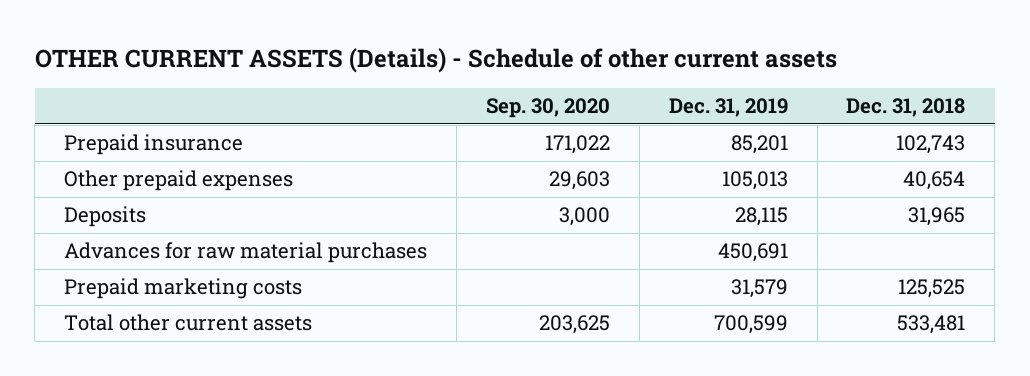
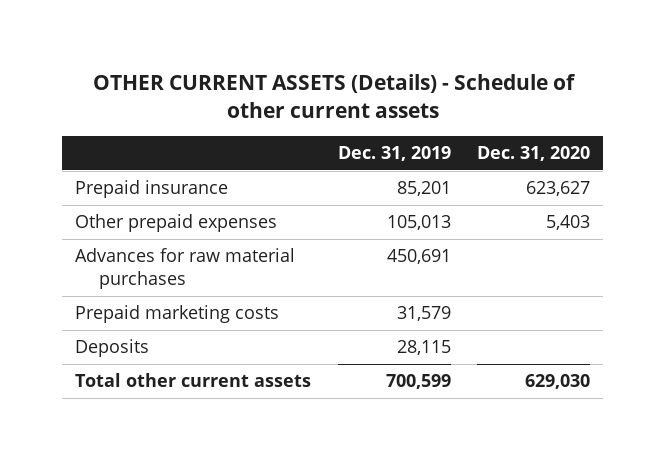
- | Sep. 30, 2020 | Dec. 31, 2019 | Dec. 31, 2018
+ | Dec. 31, 2019 | Dec. 31, 2020
moved down: Deposits | 28,115 |

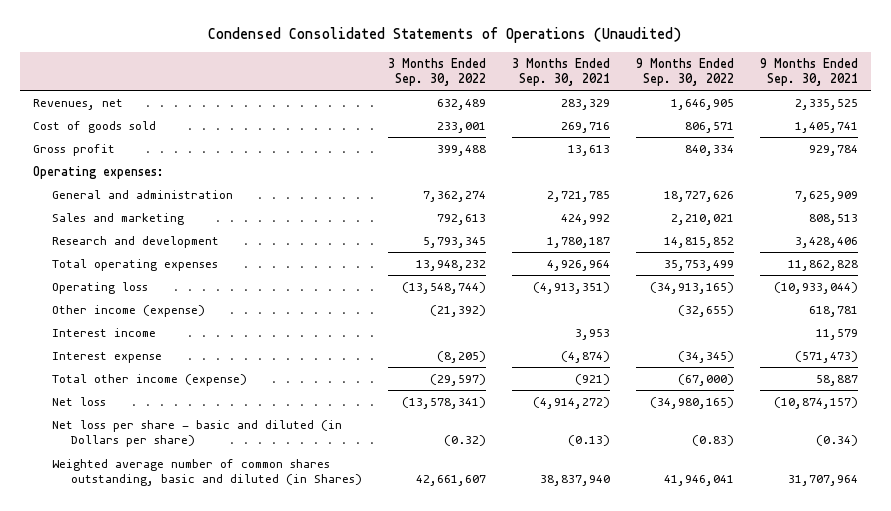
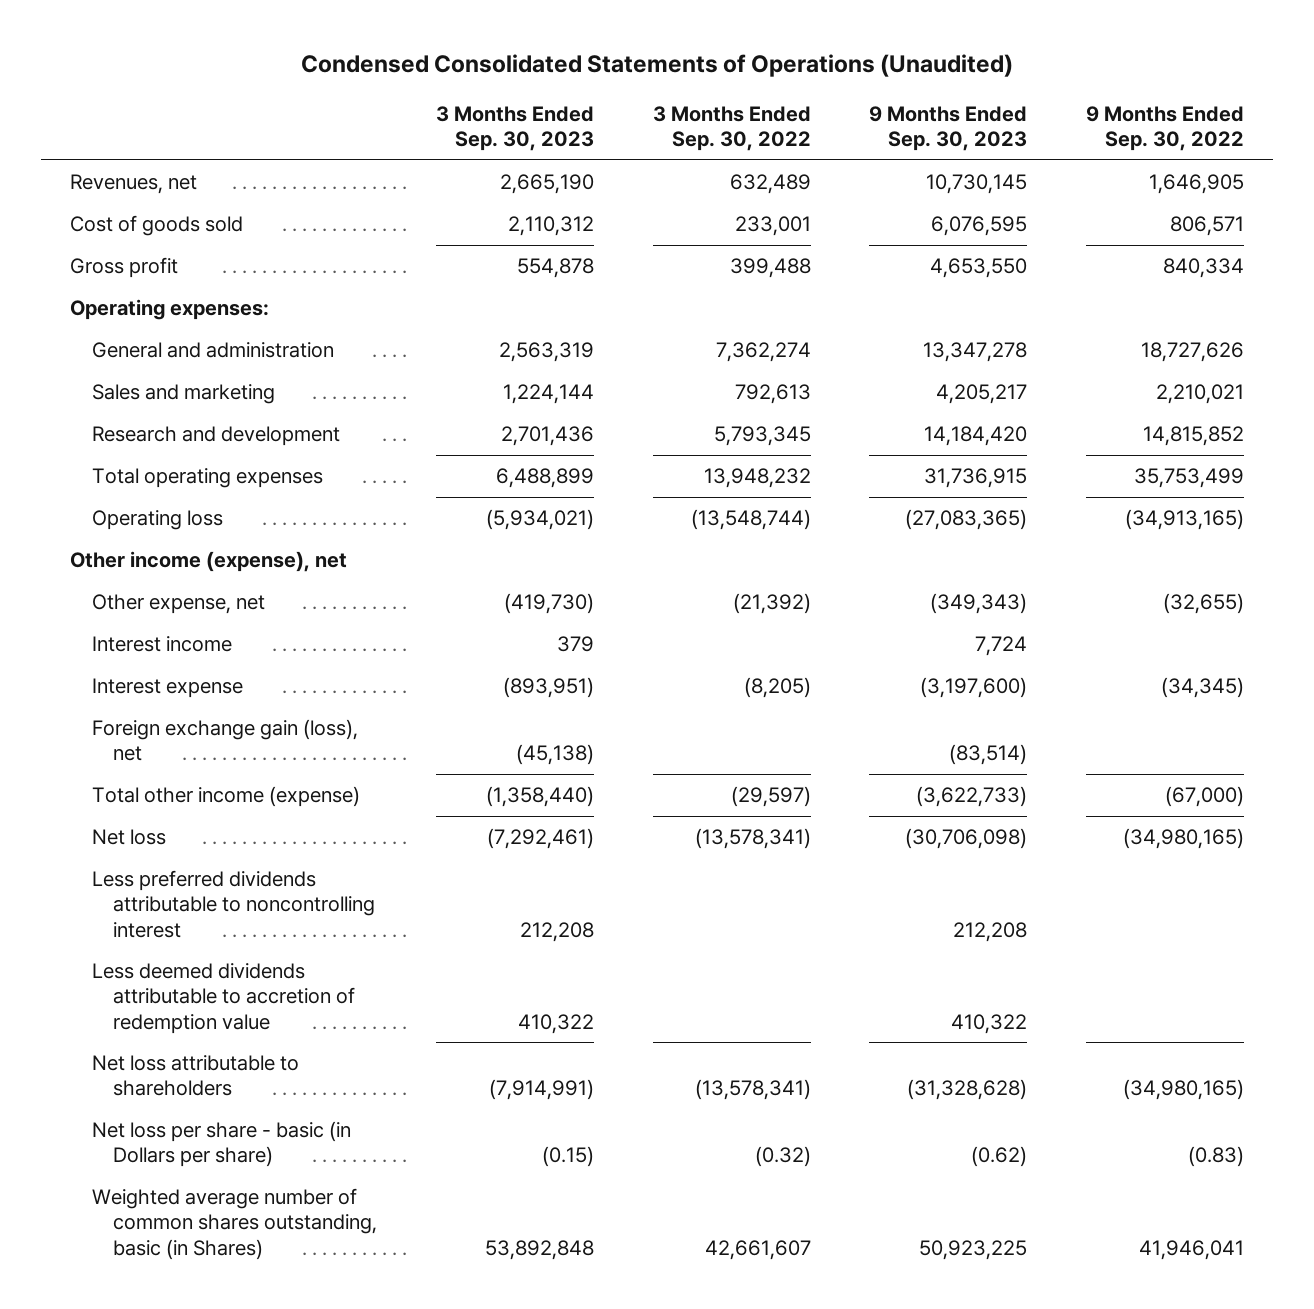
- | 3 Months Ended Sep. 30, 2022 | 3 Months Ended Sep. 30, 2021 | 9 Months Ended Sep. 30, 2022 | 9 Months Ended Sep. 30, 2021
+ | 3 Months Ended Sep. 30, 2023 | 3 Months Ended Sep. 30, 2022 | 9 Months Ended Sep. 30, 2023 | 9 Months Ended Sep. 30, 2022
- Other income (expense) | (21,392) | | (32,655) | 618,781
+ Other income (expense), net
+ Other expense, net | (419,730) | (21,392) | (349,343) | (32,655)
+ Foreign exchange gain (loss), net | (45,138) | | (83,514) |
- Net loss per share - basic and diluted (in Dollars per share) | (0.32) | (0.13) | (0.83) | (0.34)
- Weighted average number of common shares outstanding, basic and diluted (in Shares) | 42,661,607 | 38,837,940 | 41,946,041 | 31,707,964
+ Less preferred dividends attributable to noncontrolling interest | 212,208 | | 212,208 |
+ Less deemed dividends attributable to accretion of redemption value | 410,322 | | 410,322 |
+ Net loss attributable to shareholders | (7,914,991) | (13,578,341) | (31,328,628) | (34,980,165)
+ Net loss per share - basic (in Dollars per share) | (0.15) | (0.32) | (0.62) | (0.83)
+ Weighted average number of common shares outstanding, basic (in Shares) | 53,892,848 | 42,661,607 | 50,923,225 | 41,946,041

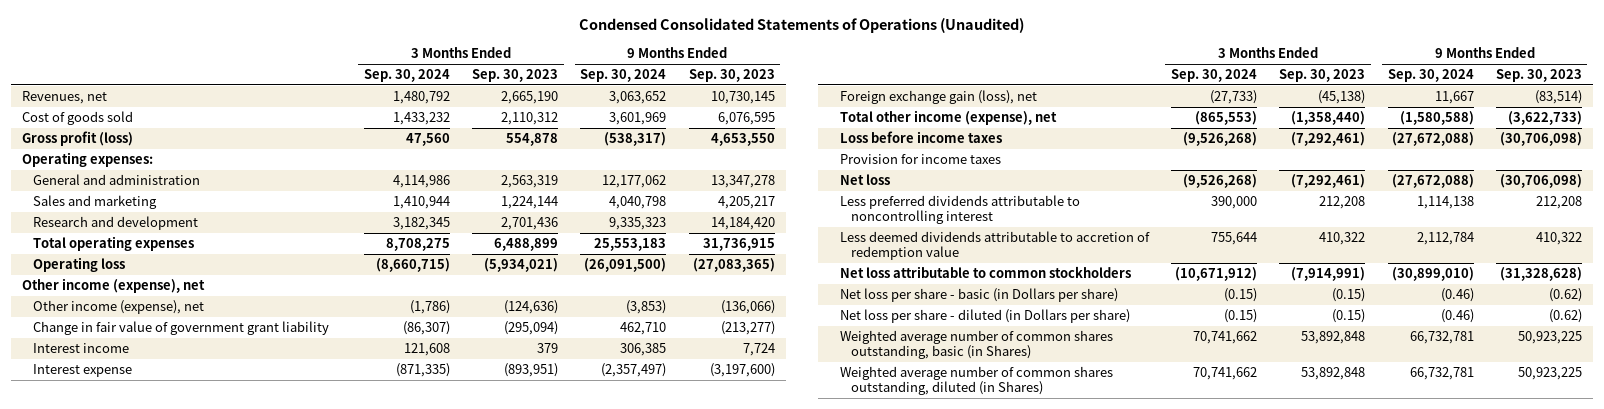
- | 3 Months Ended Sep. 30, 2023 | 3 Months Ended Sep. 30, 2022 | 9 Months Ended Sep. 30, 2023 | 9 Months Ended Sep. 30, 2022
+ | 3 Months Ended Sep. 30, 2024 | 3 Months Ended Sep. 30, 2023 | 9 Months Ended Sep. 30, 2024 | 9 Months Ended Sep. 30, 2023
- Gross profit | 554,878 | 399,488 | 4,653,550 | 840,334
+ Gross profit (loss) | 47,560 | 554,878 | (538,317) | 4,653,550
- Other expense, net | (419,730) | (21,392) | (349,343) | (32,655)
+ Other income (expense), net | (1,786) | (124,636) | (3,853) | (136,066)
+ Change in fair value of government grant liability | (86,307) | (295,094) | 462,710 | (213,277)
- Total other income (expense) | (1,358,440) | (29,597) | (3,622,733) | (67,000)
+ Total other income (expense), net | (865,553) | (1,358,440) | (1,580,588) | (3,622,733)
+ Loss before income taxes | (9,526,268) | (7,292,461) | (27,672,088) | (30,706,098)
+ Provision for income taxes
- Net loss attributable to shareholders | (7,914,991) | (13,578,341) | (31,328,628) | (34,980,165)
+ Net loss attributable to common stockholders | (10,671,912) | (7,914,991) | (30,899,010) | (31,328,628)
+ Net loss per share - diluted (in Dollars per share) | (0.15) | (0.15) | (0.46) | (0.62)
+ Weighted average number of common shares outstanding, diluted (in Shares) | 70,741,662 | 53,892,848 | 66,732,781 | 50,923,225

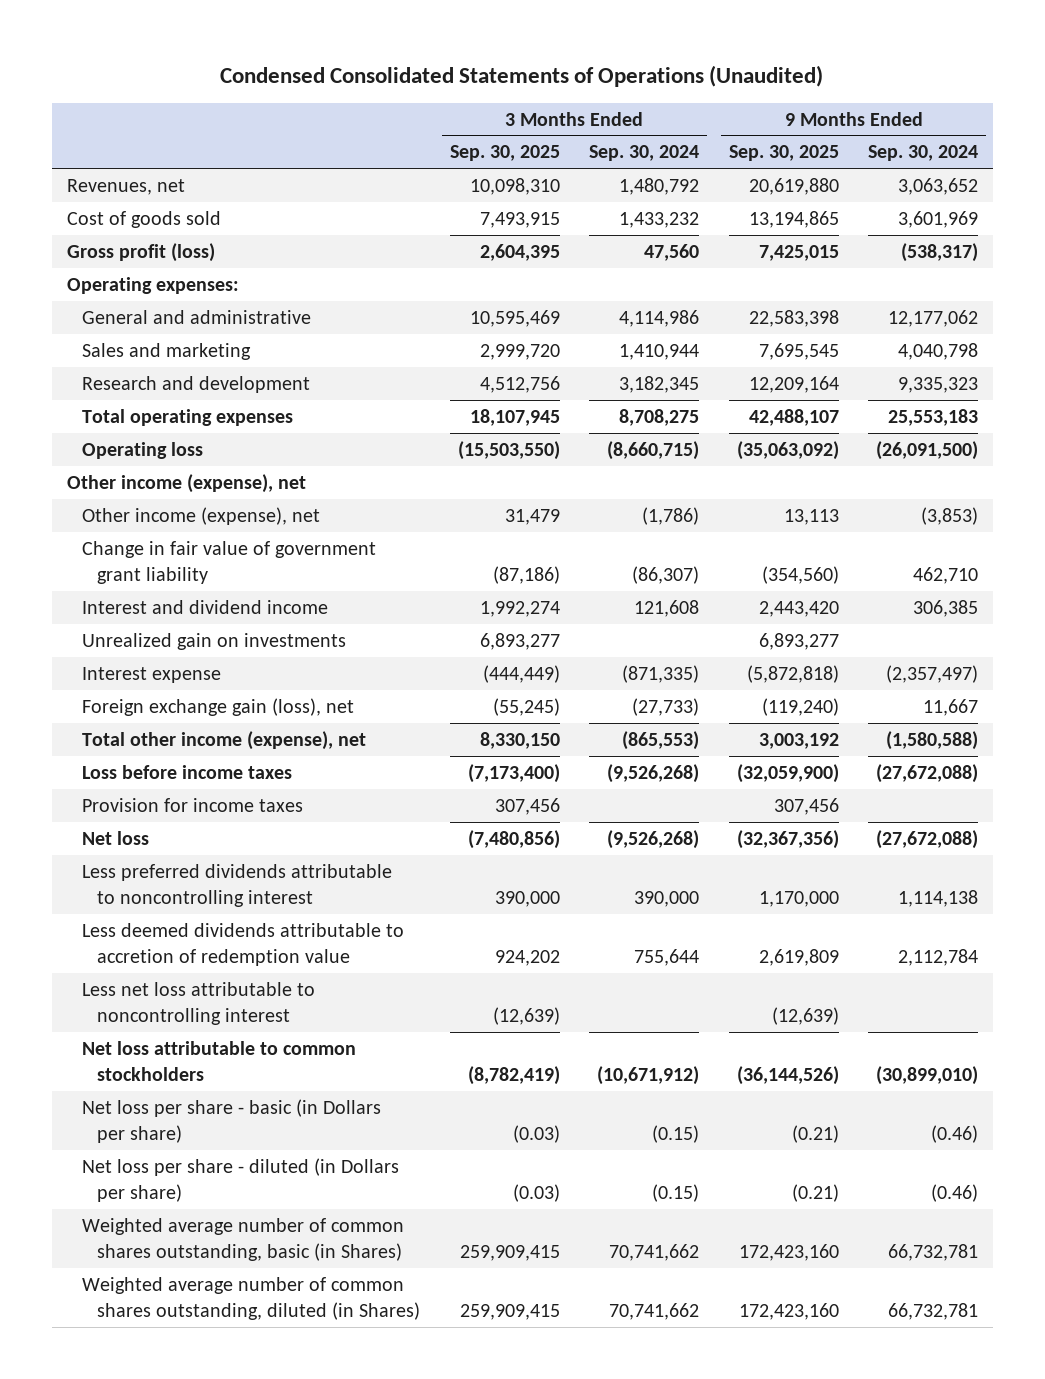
- | 3 Months Ended Sep. 30, 2024 | 3 Months Ended Sep. 30, 2023 | 9 Months Ended Sep. 30, 2024 | 9 Months Ended Sep. 30, 2023
+ | 3 Months Ended Sep. 30, 2025 | 3 Months Ended Sep. 30, 2024 | 9 Months Ended Sep. 30, 2025 | 9 Months Ended Sep. 30, 2024
- General and administration | 4,114,986 | 2,563,319 | 12,177,062 | 13,347,278
+ General and administrative | 10,595,469 | 4,114,986 | 22,583,398 | 12,177,062
- Interest income | 121,608 | 379 | 306,385 | 7,724
+ Interest and dividend income | 1,992,274 | 121,608 | 2,443,420 | 306,385
+ Unrealized gain on investments | 6,893,277 | | 6,893,277 |
+ Less net loss attributable to noncontrolling interest | (12,639) | | (12,639) |

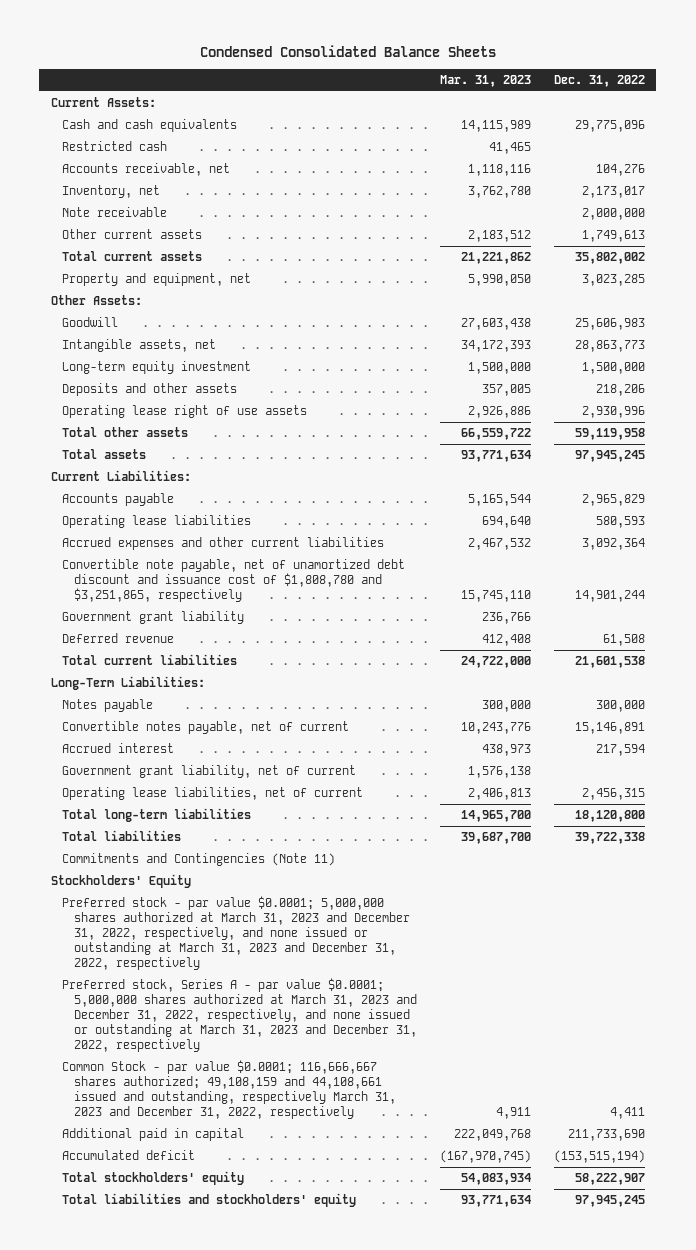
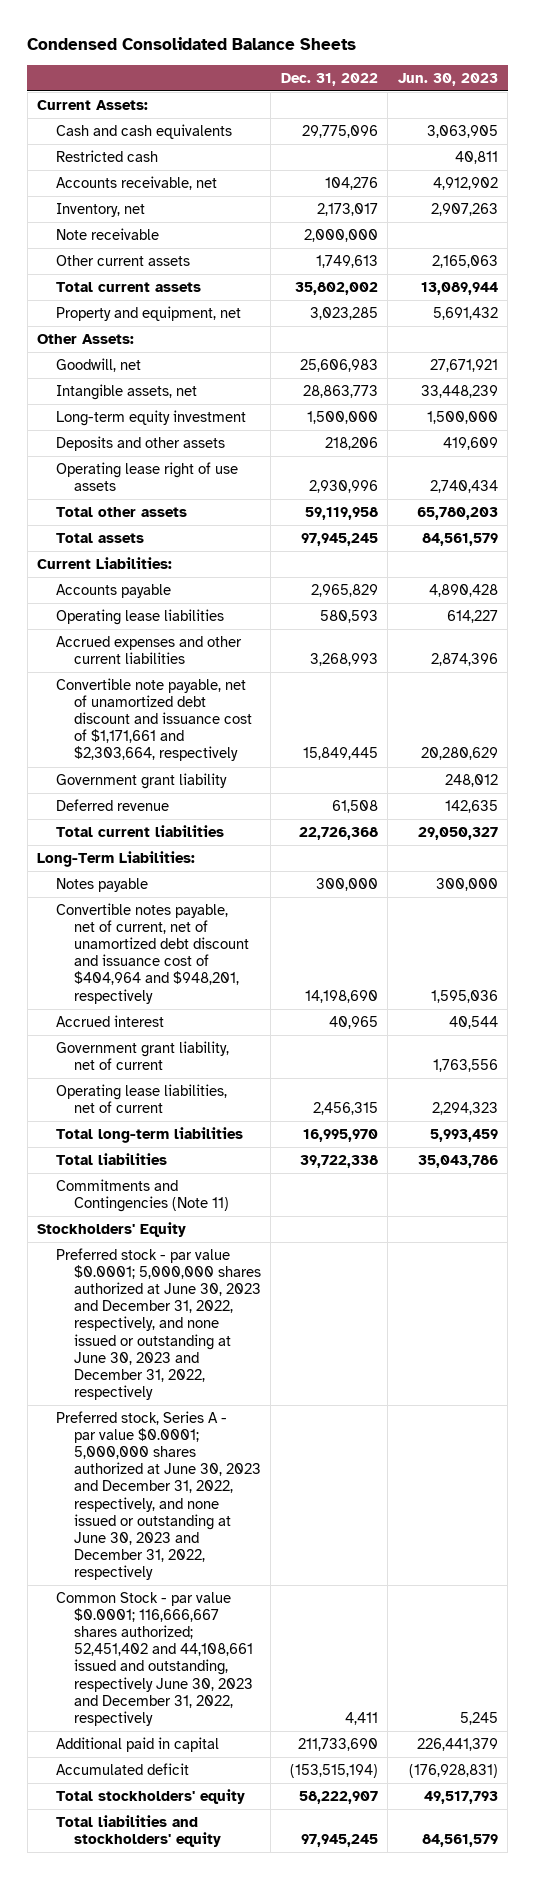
- | Mar. 31, 2023 | Dec. 31, 2022
+ | Dec. 31, 2022 | Jun. 30, 2023
- Goodwill | 27,603,438 | 25,606,983
+ Goodwill, net | 25,606,983 | 27,671,921
- Accrued expenses and other current liabilities | 2,467,532 | 3,092,364
- Convertible note payable, net of unamortized debt discount and issuance cost of $1,808,780 and $3,251,865, respectively | 15,745,110 | 14,901,244
+ Accrued expenses and other current liabilities | 3,268,993 | 2,874,396
+ Convertible note payable, net of unamortized debt discount and issuance cost of $1,171,661 and $2,303,664, respectively | 15,849,445 | 20,280,629
- Total current liabilities | 24,722,000 | 21,601,538
+ Total current liabilities | 22,726,368 | 29,050,327
- Convertible notes payable, net of current | 10,243,776 | 15,146,891
- Accrued interest | 438,973 | 217,594
+ Convertible notes payable, net of current, net of unamortized debt discount and issuance cost of $404,964 and $948,201, respectively | 14,198,690 | 1,595,036
+ Accrued interest | 40,965 | 40,544
- Total long-term liabilities | 14,965,700 | 18,120,800
+ Total long-term liabilities | 16,995,970 | 5,993,459
- Preferred stock - par value $0.0001; 5,000,000 shares authorized at March 31, 2023 and December 31, 2022, respectively, and none issued or outstanding at March 31, 2023 and December 31, 2022, respectively
- Preferred stock, Series A - par value $0.0001; 5,000,000 shares authorized at March 31, 2023 and December 31, 2022, respectively, and none issued or outstanding at March 31, 2023 and December 31, 2022, respectively
- Common Stock - par value $0.0001; 116,666,667 shares authorized; 49,108,159 and 44,108,661 issued and outstanding, respectively March 31, 2023 and December 31, 2022, respectively | 4,911 | 4,411
+ Preferred stock - par value $0.0001; 5,000,000 shares authorized at June 30, 2023 and December 31, 2022, respectively, and none issued or outstanding at June 30, 2023 and December 31, 2022, respectively
+ Preferred stock, Series A - par value $0.0001; 5,000,000 shares authorized at June 30, 2023 and December 31, 2022, respectively, and none issued or outstanding at June 30, 2023 and December 31, 2022, respectively
+ Common Stock - par value $0.0001; 116,666,667 shares authorized; 52,451,402 and 44,108,661 issued and outstanding, respectively June 30, 2023 and December 31, 2022, respectively | 4,411 | 5,245

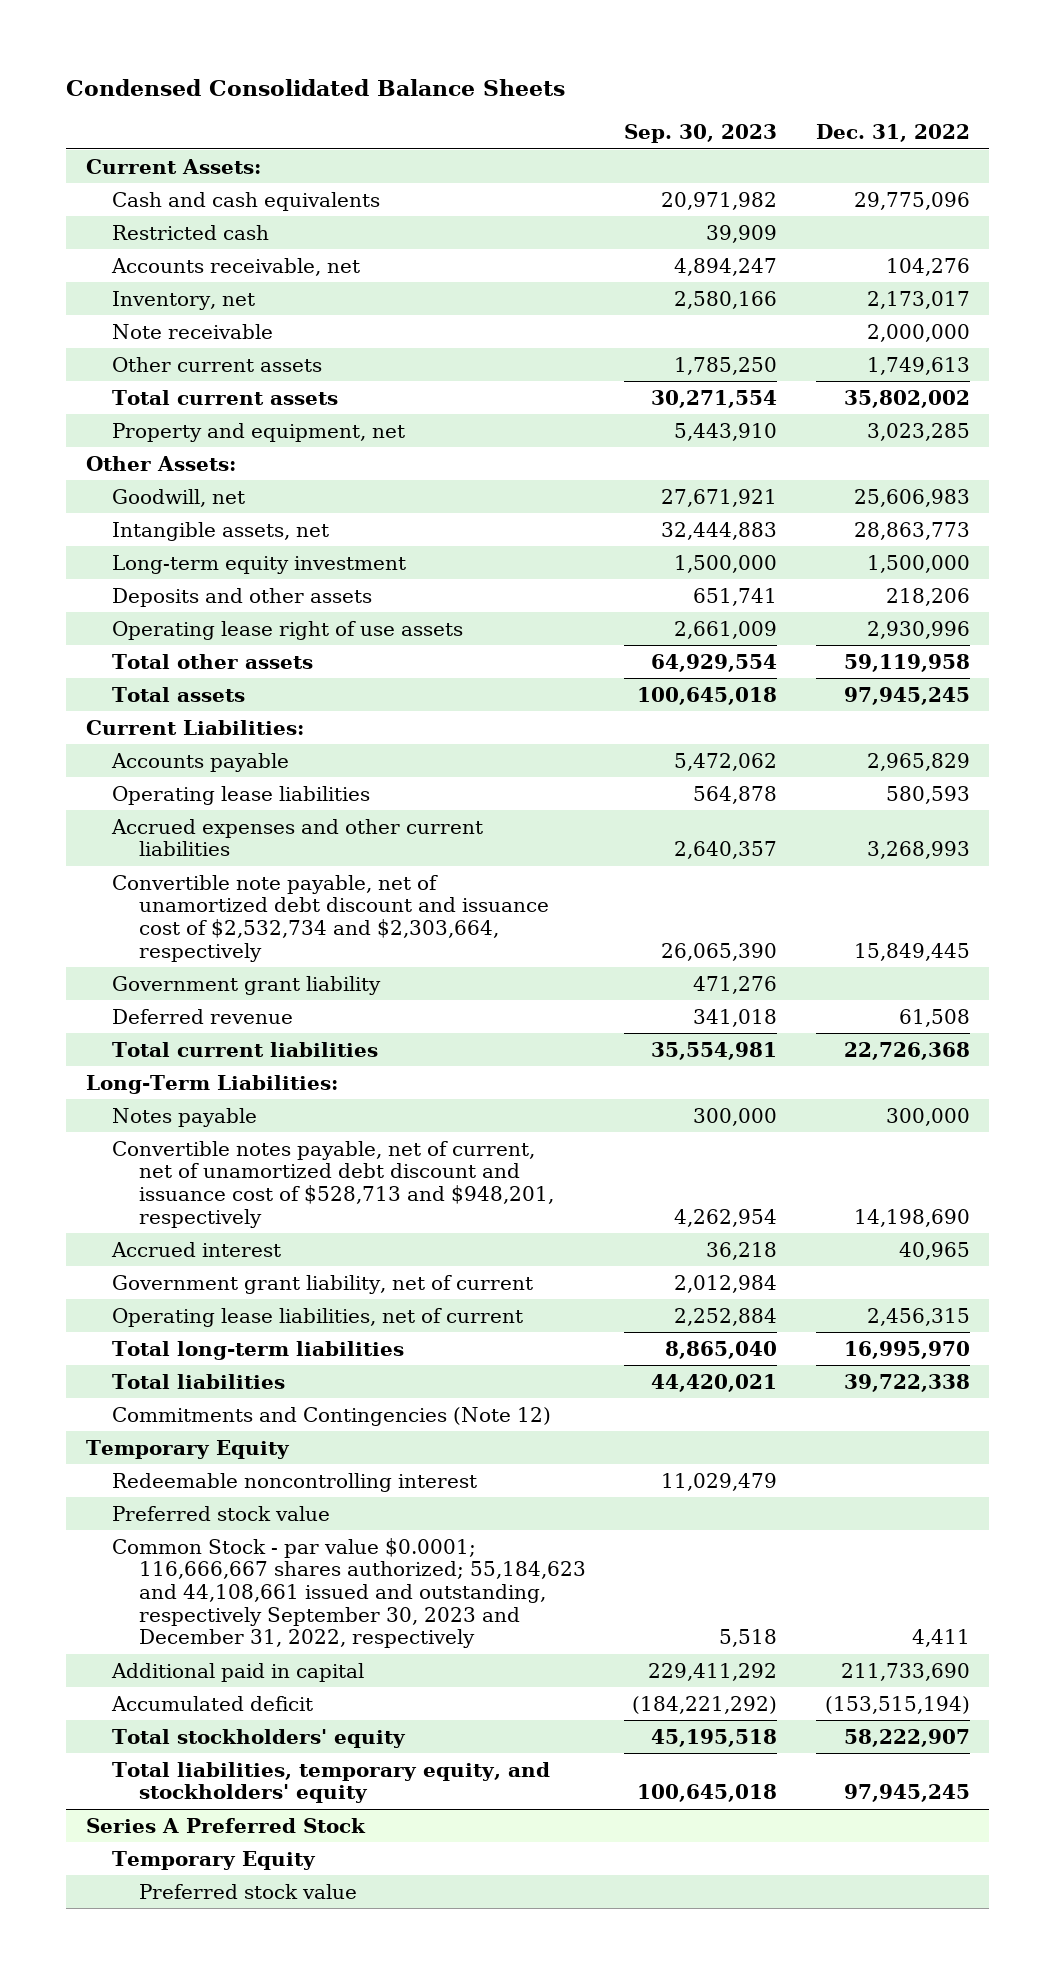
- | Dec. 31, 2022 | Jun. 30, 2023
+ | Sep. 30, 2023 | Dec. 31, 2022
- Convertible note payable, net of unamortized debt discount and issuance cost of $1,171,661 and $2,303,664, respectively | 15,849,445 | 20,280,629
+ Convertible note payable, net of unamortized debt discount and issuance cost of $2,532,734 and $2,303,664, respectively | 26,065,390 | 15,849,445
- Convertible notes payable, net of current, net of unamortized debt discount and issuance cost of $404,964 and $948,201, respectively | 14,198,690 | 1,595,036
+ Convertible notes payable, net of current, net of unamortized debt discount and issuance cost of $528,713 and $948,201, respectively | 4,262,954 | 14,198,690
- Commitments and Contingencies (Note 11)
- Stockholders' Equity
- Preferred stock - par value $0.0001; 5,000,000 shares authorized at June 30, 2023 and December 31, 2022, respectively, and none issued or outstanding at June 30, 2023 and December 31, 2022, respectively
- Preferred stock, Series A - par value $0.0001; 5,000,000 shares authorized at June 30, 2023 and December 31, 2022, respectively, and none issued or outstanding at June 30, 2023 and December 31, 2022, respectively
- Common Stock - par value $0.0001; 116,666,667 shares authorized; 52,451,402 and 44,108,661 issued and outstanding, respectively June 30, 2023 and December 31, 2022, respectively | 4,411 | 5,245
+ Commitments and Contingencies (Note 12)
+ Temporary Equity
+ Redeemable noncontrolling interest | 11,029,479 |
+ Preferred stock value
+ Common Stock - par value $0.0001; 116,666,667 shares authorized; 55,184,623 and 44,108,661 issued and outstanding, respectively September 30, 2023 and December 31, 2022, respectively | 5,518 | 4,411
- Total liabilities and stockholders' equity | 97,945,245 | 84,561,579
+ Total liabilities, temporary equity, and stockholders' equity | 100,645,018 | 97,945,245
+ Series A Preferred Stock
+ Temporary Equity
+ Preferred stock value

